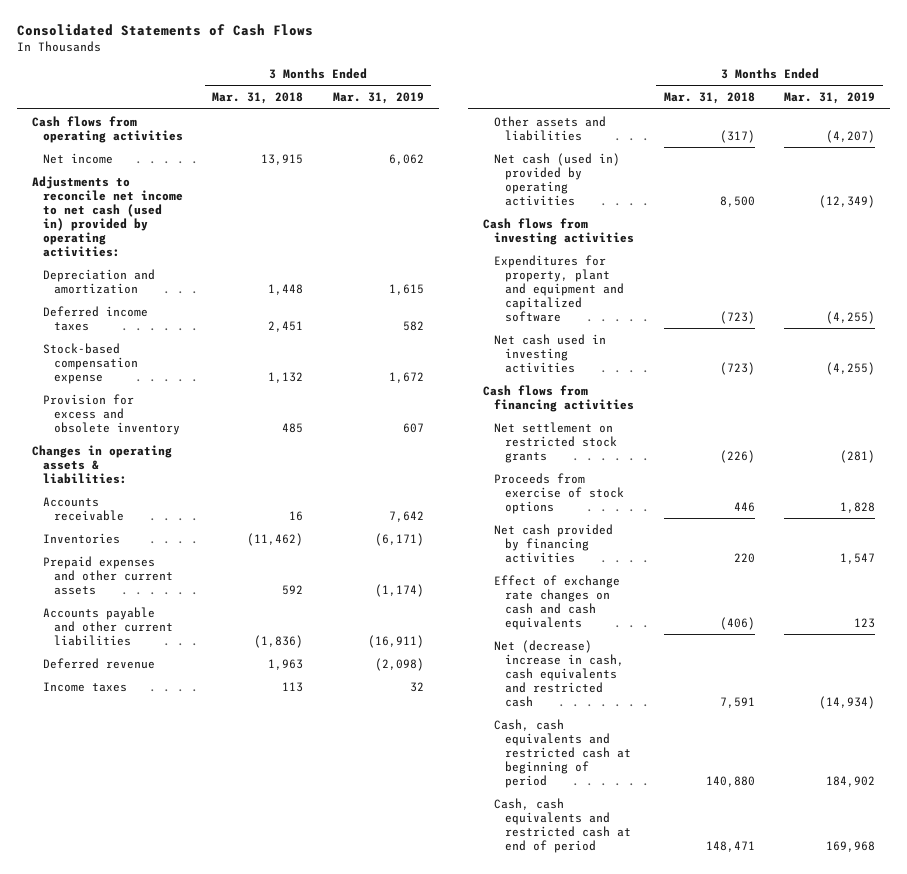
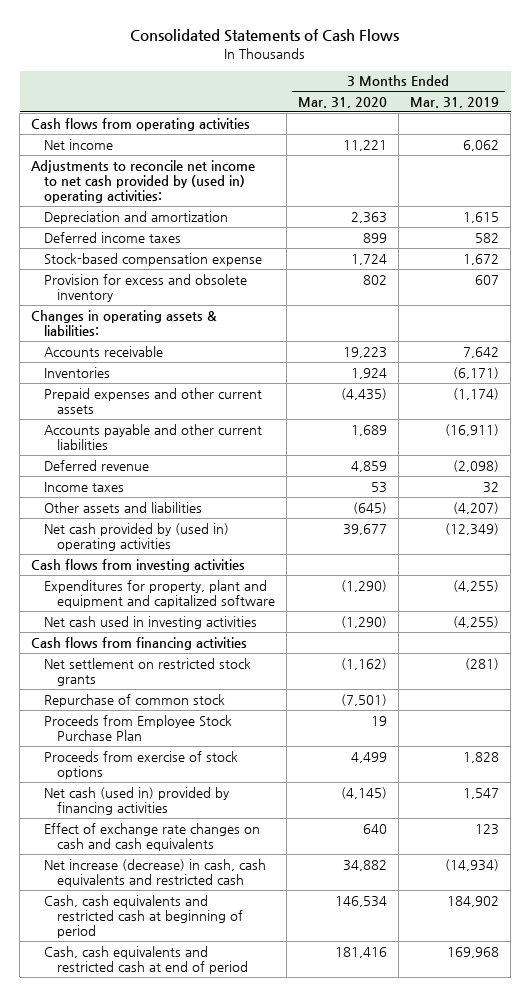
- | 3 Months Ended Mar. 31, 2018 | 3 Months Ended Mar. 31, 2019
+ | 3 Months Ended Mar. 31, 2020 | 3 Months Ended Mar. 31, 2019
- Adjustments to reconcile net income to net cash (used in) provided by operating activities:
+ Adjustments to reconcile net income to net cash provided by (used in) operating activities:
- Net cash (used in) provided by operating activities | 8,500 | (12,349)
+ Net cash provided by (used in) operating activities | 39,677 | (12,349)
+ Repurchase of common stock | (7,501) |
+ Proceeds from Employee Stock Purchase Plan | 19 |
- Net cash provided by financing activities | 220 | 1,547
+ Net cash (used in) provided by financing activities | (4,145) | 1,547
- Net (decrease) increase in cash, cash equivalents and restricted cash | 7,591 | (14,934)
+ Net increase (decrease) in cash, cash equivalents and restricted cash | 34,882 | (14,934)

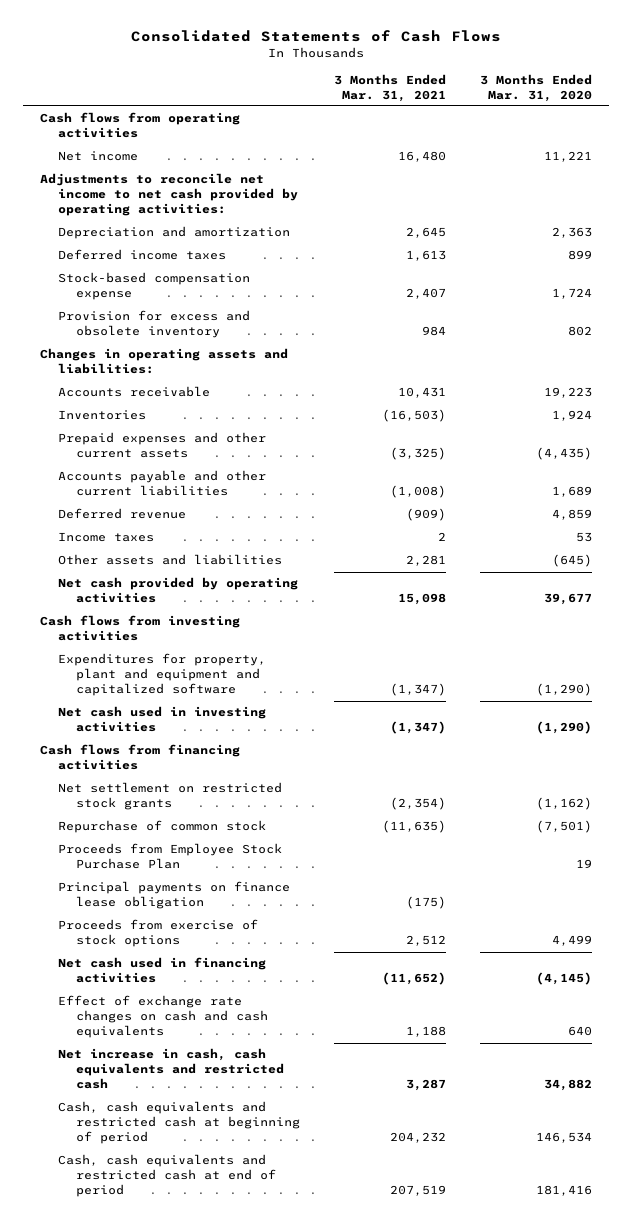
- | 3 Months Ended Mar. 31, 2020 | 3 Months Ended Mar. 31, 2019
+ | 3 Months Ended Mar. 31, 2021 | 3 Months Ended Mar. 31, 2020
- Adjustments to reconcile net income to net cash provided by (used in) operating activities:
+ Adjustments to reconcile net income to net cash provided by operating activities:
- Changes in operating assets & liabilities:
+ Changes in operating assets and liabilities:
- Net cash provided by (used in) operating activities | 39,677 | (12,349)
+ Net cash provided by operating activities | 15,098 | 39,677
+ Principal payments on finance lease obligation | (175) |
- Net cash (used in) provided by financing activities | (4,145) | 1,547
+ Net cash used in financing activities | (11,652) | (4,145)
- Net increase (decrease) in cash, cash equivalents and restricted cash | 34,882 | (14,934)
+ Net increase in cash, cash equivalents and restricted cash | 3,287 | 34,882

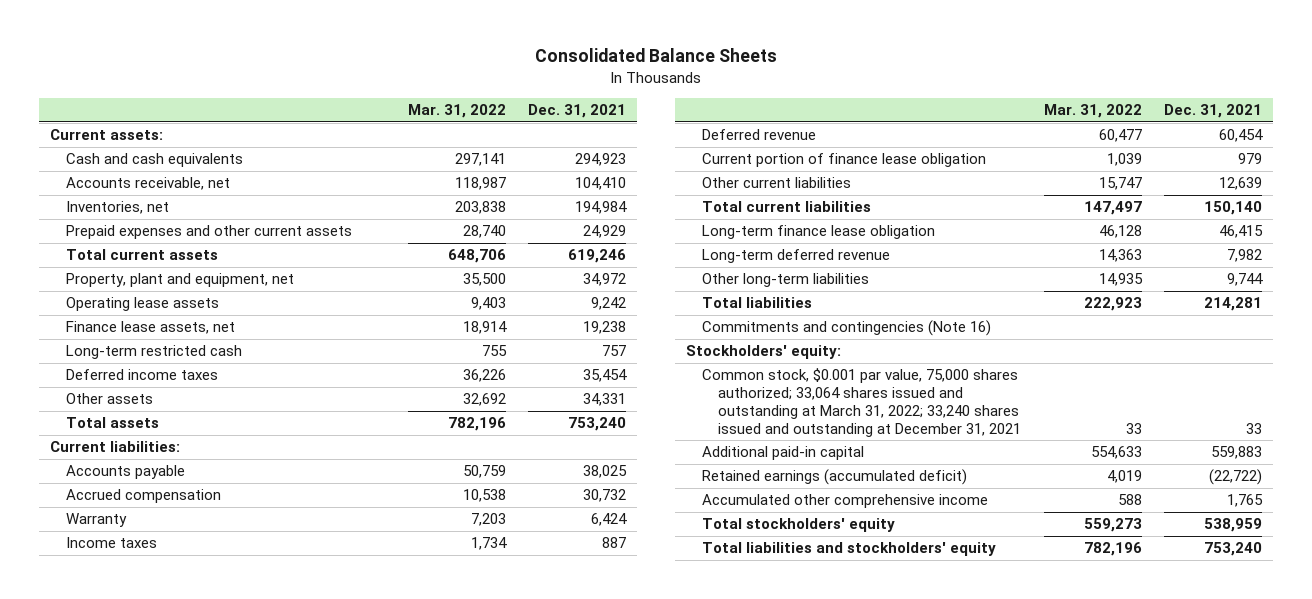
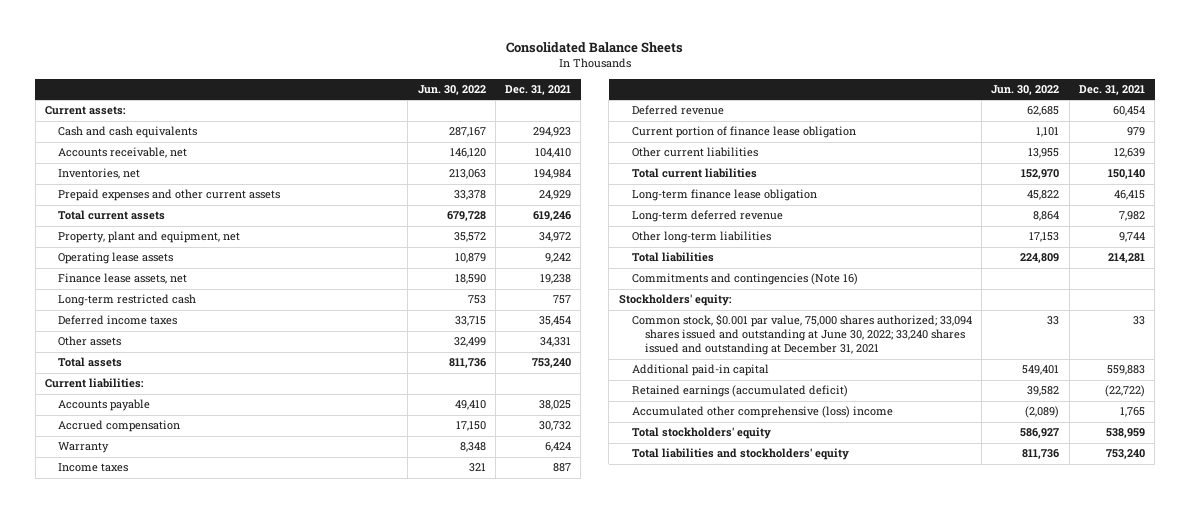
- | Mar. 31, 2022 | Dec. 31, 2021
+ | Jun. 30, 2022 | Dec. 31, 2021
- Common stock, $0.001 par value, 75,000 shares authorized; 33,064 shares issued and outstanding at March 31, 2022; 33,240 shares issued and outstanding at December 31, 2021 | 33 | 33
+ Common stock, $0.001 par value, 75,000 shares authorized; 33,094 shares issued and outstanding at June 30, 2022; 33,240 shares issued and outstanding at December 31, 2021 | 33 | 33
- Accumulated other comprehensive income | 588 | 1,765
+ Accumulated other comprehensive (loss) income | (2,089) | 1,765

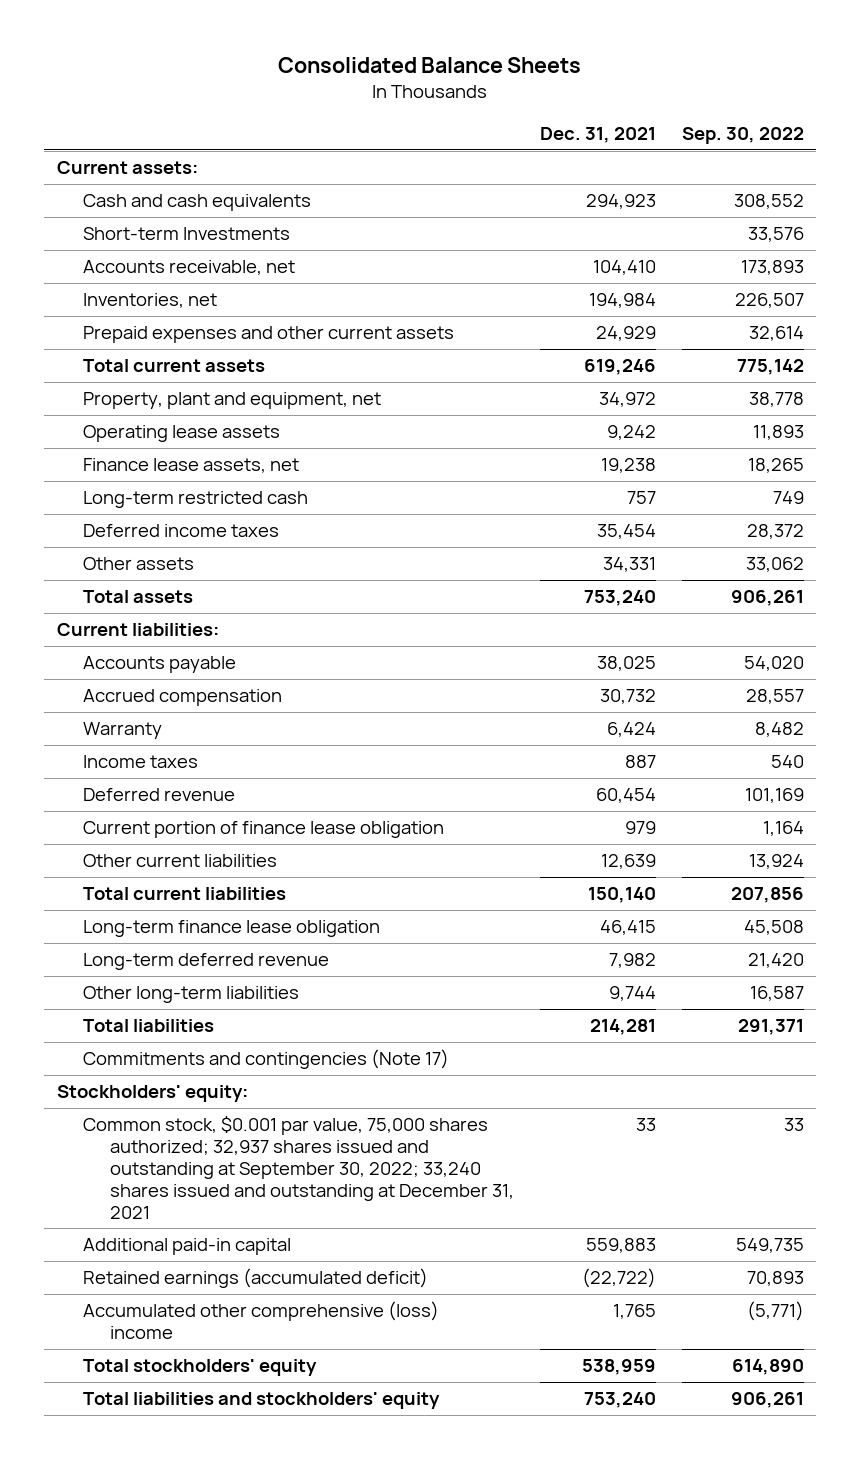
- | Jun. 30, 2022 | Dec. 31, 2021
+ | Dec. 31, 2021 | Sep. 30, 2022
+ Short-term Investments | | 33,576
- Commitments and contingencies (Note 16)
+ Commitments and contingencies (Note 17)
- Common stock, $0.001 par value, 75,000 shares authorized; 33,094 shares issued and outstanding at June 30, 2022; 33,240 shares issued and outstanding at December 31, 2021 | 33 | 33
+ Common stock, $0.001 par value, 75,000 shares authorized; 32,937 shares issued and outstanding at September 30, 2022; 33,240 shares issued and outstanding at December 31, 2021 | 33 | 33

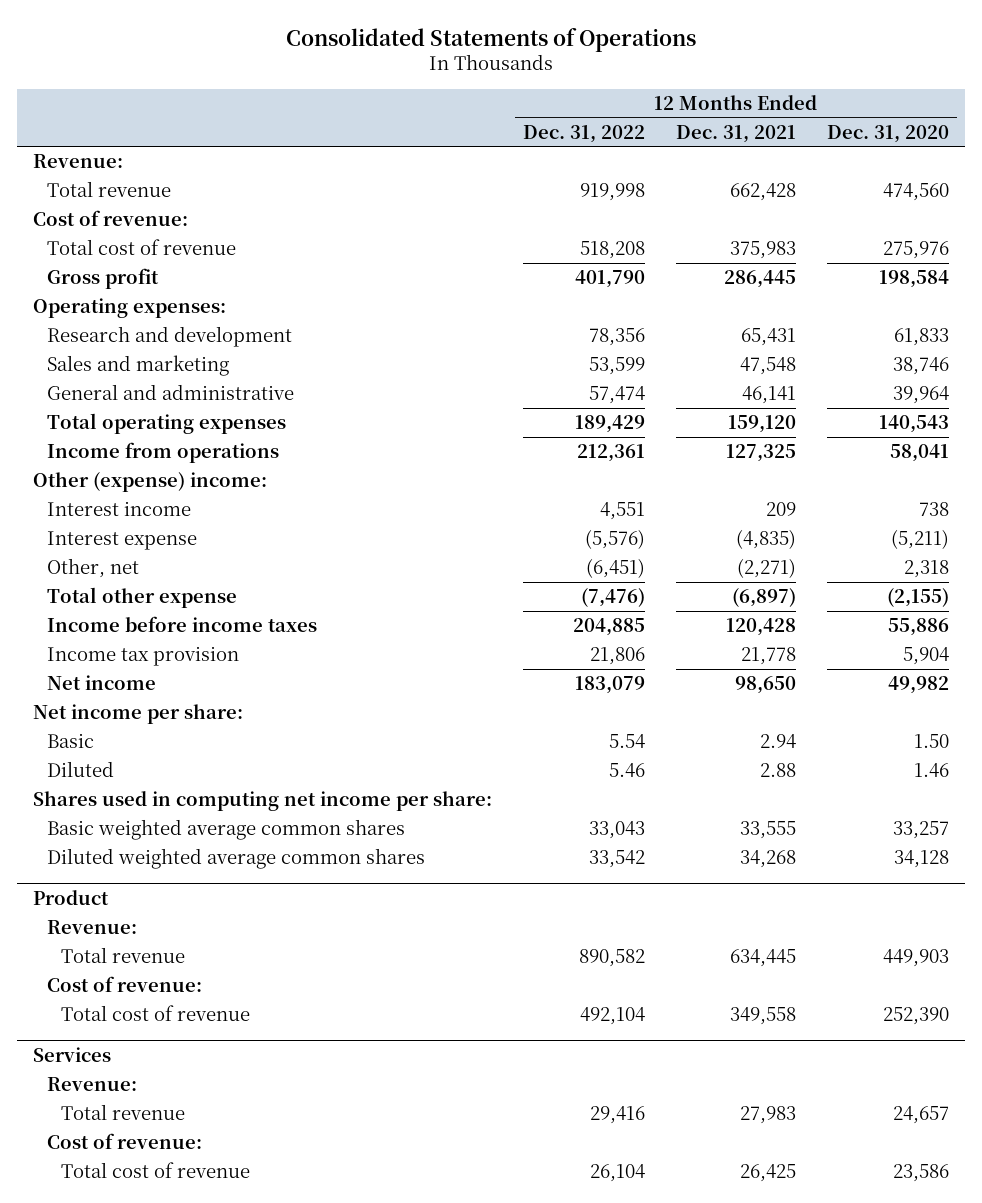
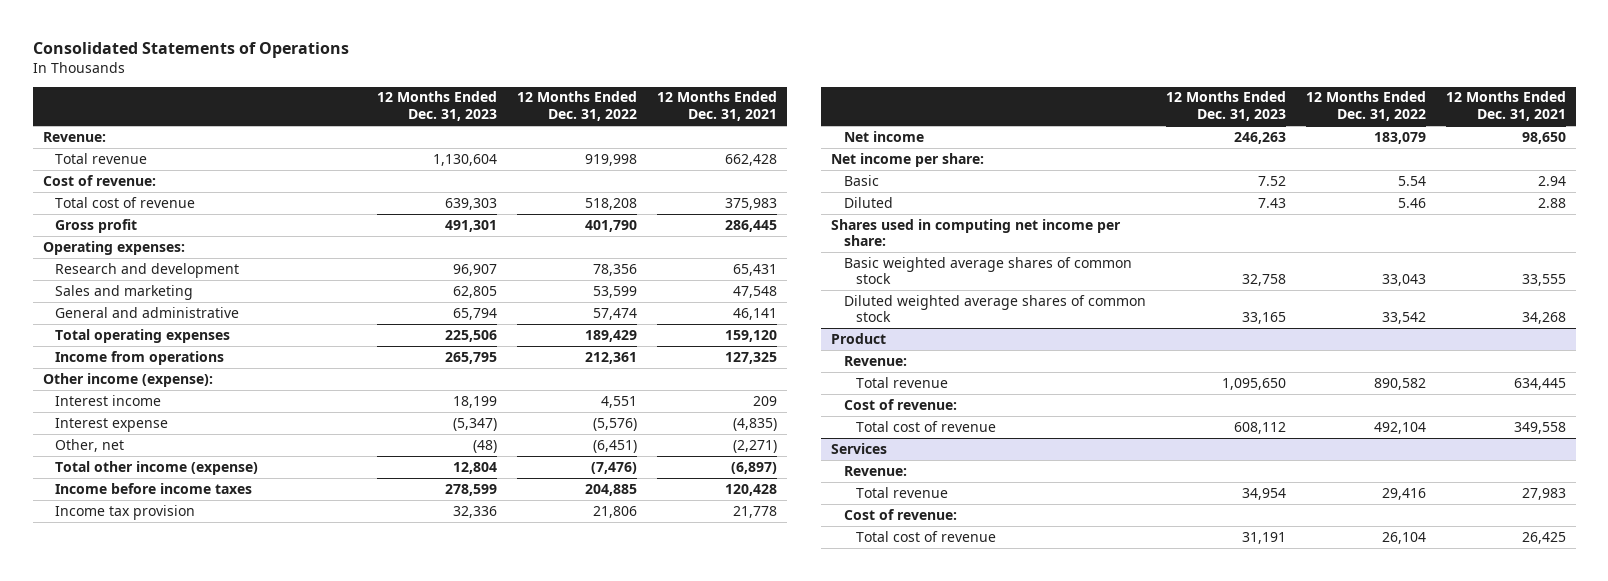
- | 12 Months Ended Dec. 31, 2022 | 12 Months Ended Dec. 31, 2021 | 12 Months Ended Dec. 31, 2020
+ | 12 Months Ended Dec. 31, 2023 | 12 Months Ended Dec. 31, 2022 | 12 Months Ended Dec. 31, 2021
- Other (expense) income:
+ Other income (expense):
- Total other expense | (7,476) | (6,897) | (2,155)
+ Total other income (expense) | 12,804 | (7,476) | (6,897)
- Basic weighted average common shares | 33,043 | 33,555 | 33,257
- Diluted weighted average common shares | 33,542 | 34,268 | 34,128
+ Basic weighted average shares of common stock | 32,758 | 33,043 | 33,555
+ Diluted weighted average shares of common stock | 33,165 | 33,542 | 34,268

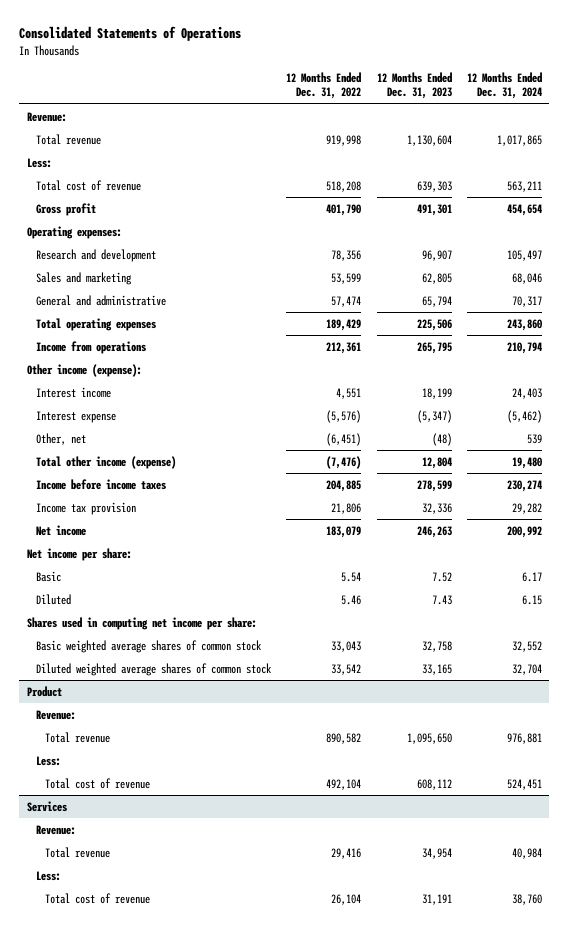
- | 12 Months Ended Dec. 31, 2023 | 12 Months Ended Dec. 31, 2022 | 12 Months Ended Dec. 31, 2021
+ | 12 Months Ended Dec. 31, 2022 | 12 Months Ended Dec. 31, 2023 | 12 Months Ended Dec. 31, 2024
- Cost of revenue:
+ Less:
@ Product
- Cost of revenue:
+ Less:
@ Services
- Cost of revenue:
+ Less:

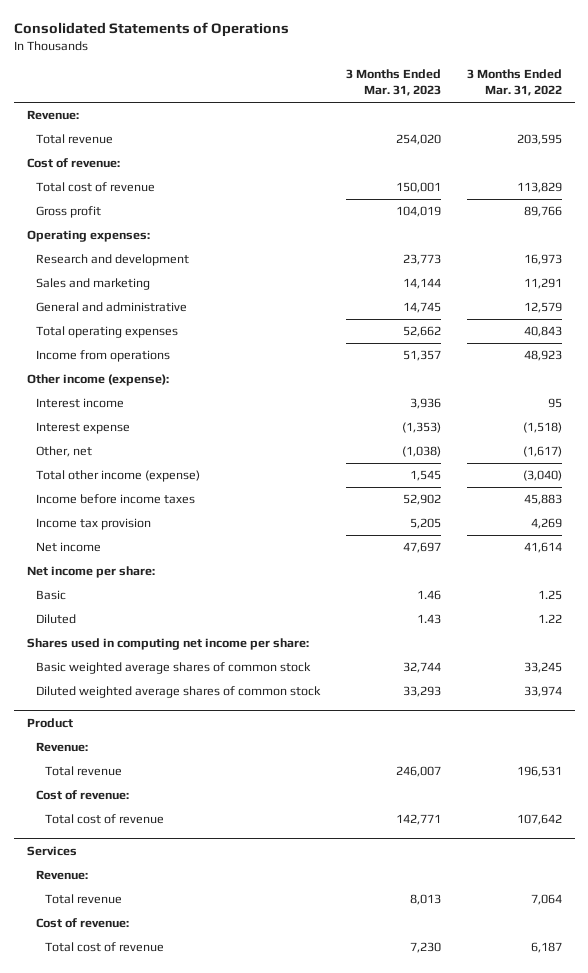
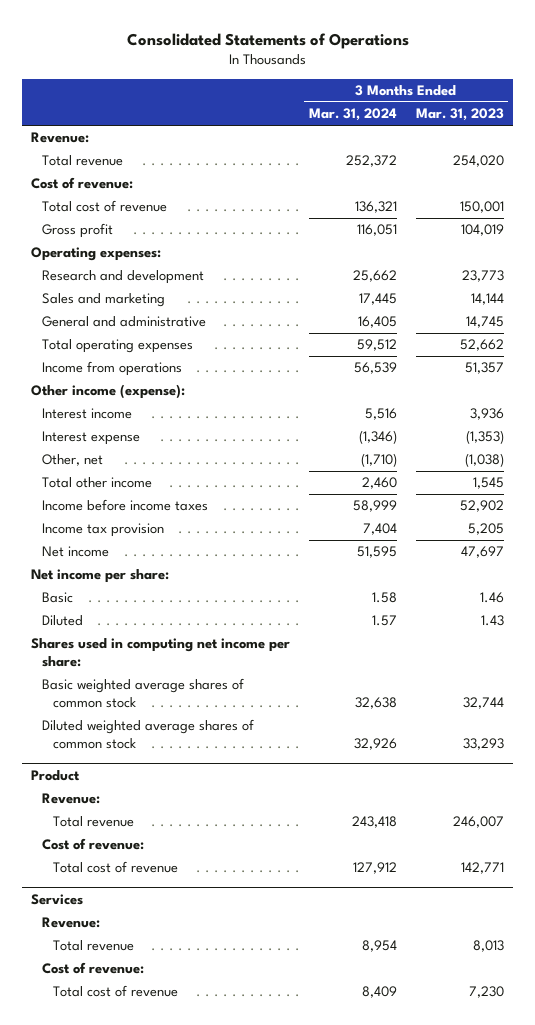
- | 3 Months Ended Mar. 31, 2023 | 3 Months Ended Mar. 31, 2022
+ | 3 Months Ended Mar. 31, 2024 | 3 Months Ended Mar. 31, 2023
- Total other income (expense) | 1,545 | (3,040)
+ Total other income | 2,460 | 1,545

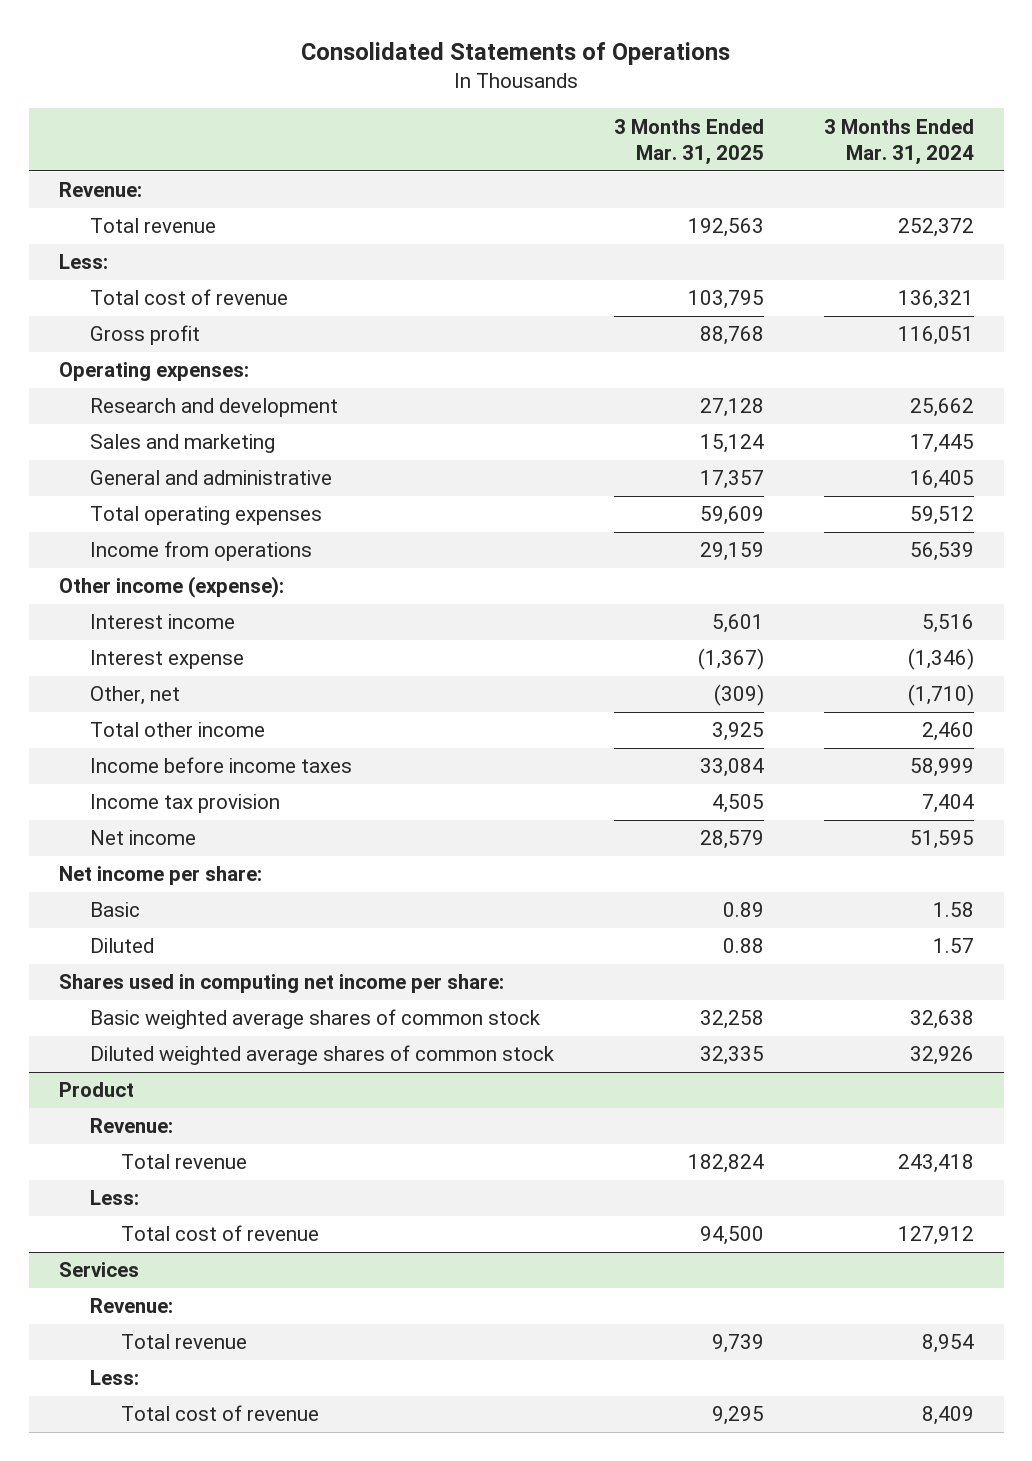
- | 3 Months Ended Mar. 31, 2024 | 3 Months Ended Mar. 31, 2023
+ | 3 Months Ended Mar. 31, 2025 | 3 Months Ended Mar. 31, 2024
- Cost of revenue:
+ Less:
@ Product
- Cost of revenue:
+ Less:
@ Services
- Cost of revenue:
+ Less:

